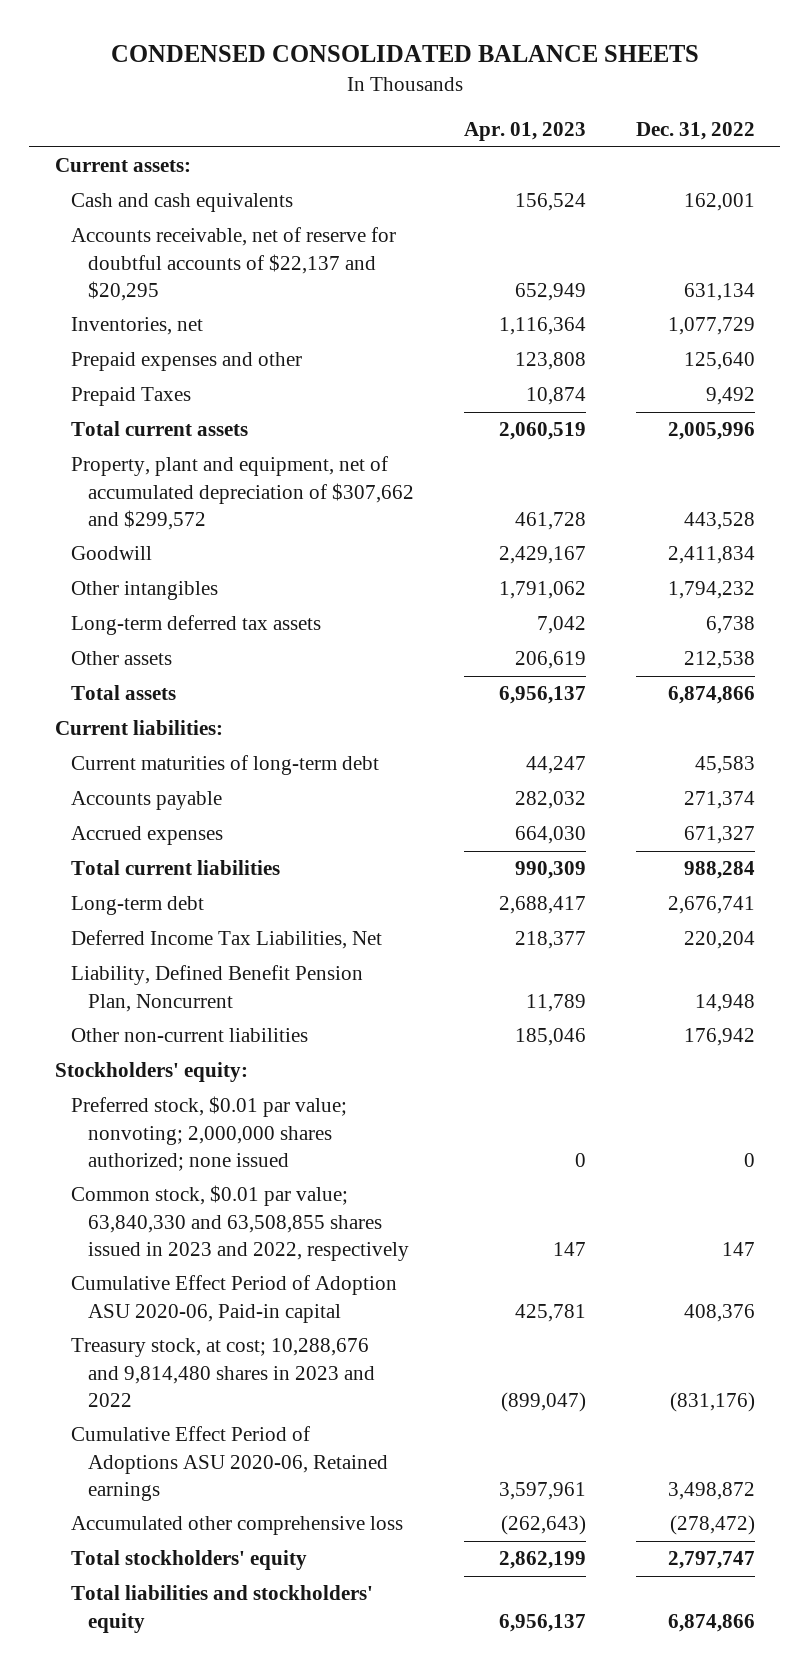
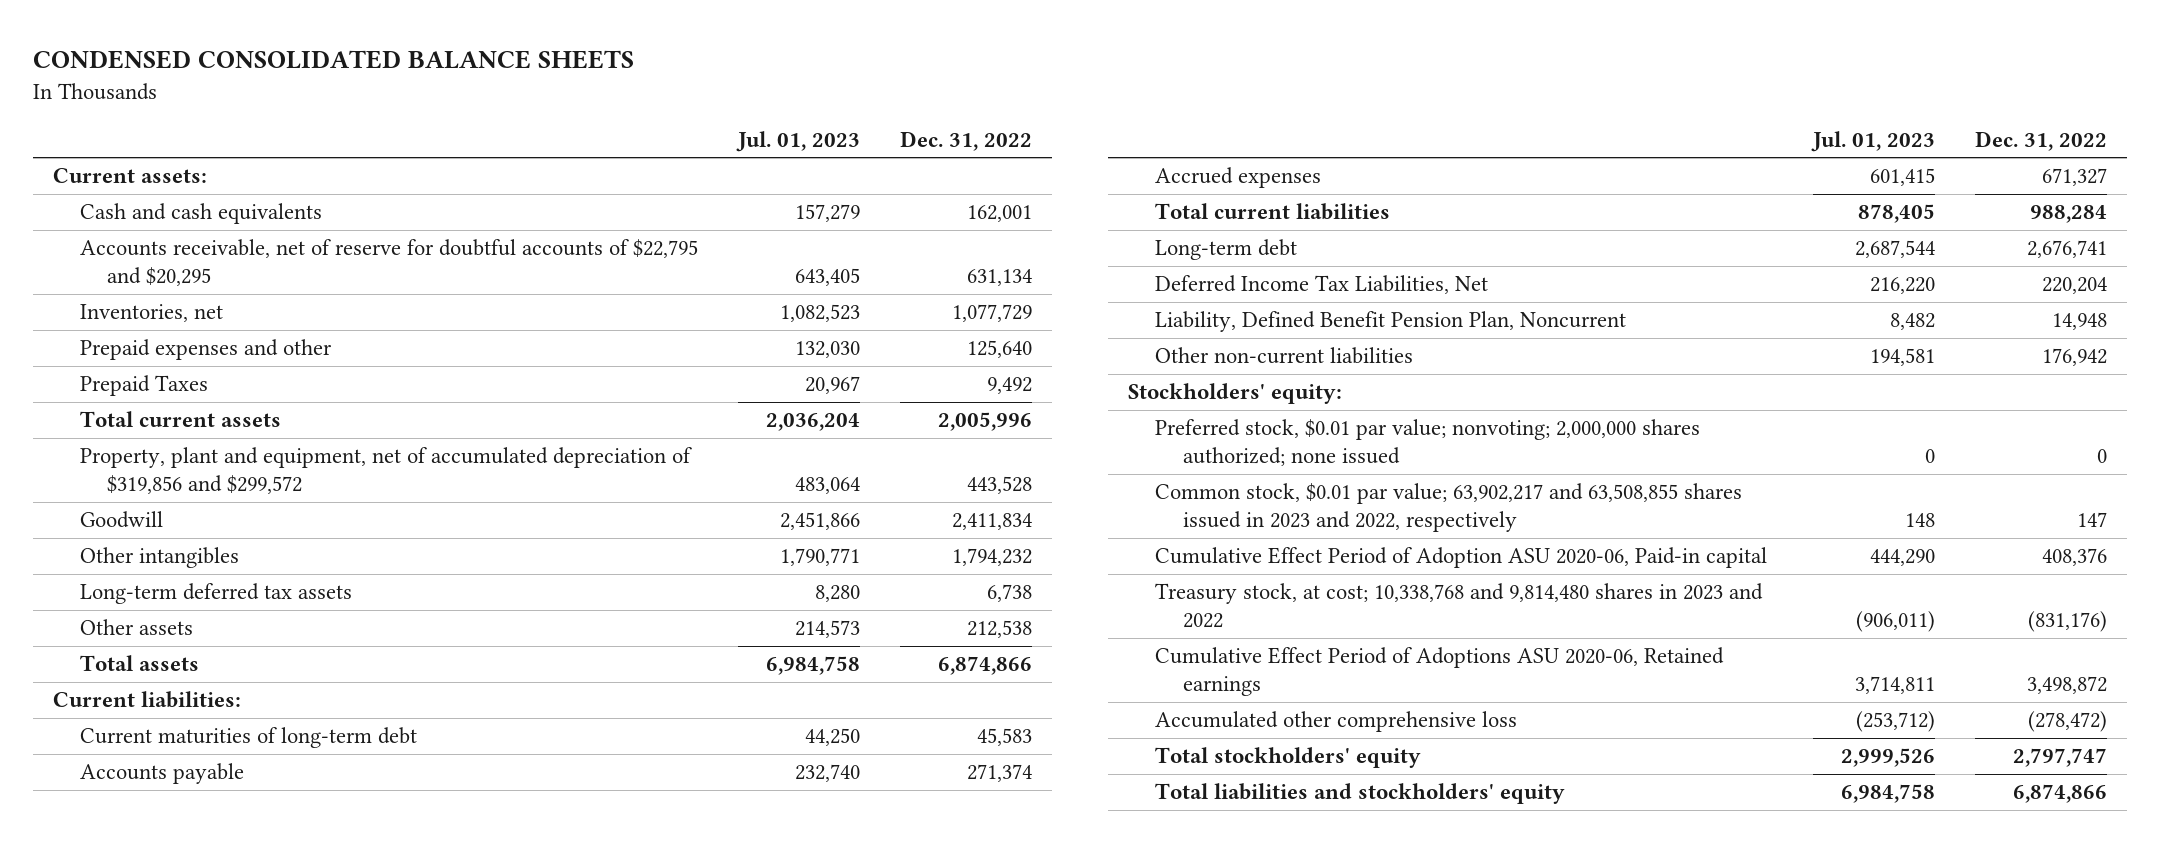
- | Apr. 01, 2023 | Dec. 31, 2022
+ | Jul. 01, 2023 | Dec. 31, 2022
- Accounts receivable, net of reserve for doubtful accounts of $22,137 and $20,295 | 652,949 | 631,134
+ Accounts receivable, net of reserve for doubtful accounts of $22,795 and $20,295 | 643,405 | 631,134
- Property, plant and equipment, net of accumulated depreciation of $307,662 and $299,572 | 461,728 | 443,528
+ Property, plant and equipment, net of accumulated depreciation of $319,856 and $299,572 | 483,064 | 443,528
- Common stock, $0.01 par value; 63,840,330 and 63,508,855 shares issued in 2023 and 2022, respectively | 147 | 147
+ Common stock, $0.01 par value; 63,902,217 and 63,508,855 shares issued in 2023 and 2022, respectively | 148 | 147
- Treasury stock, at cost; 10,288,676 and 9,814,480 shares in 2023 and 2022 | (899,047) | (831,176)
+ Treasury stock, at cost; 10,338,768 and 9,814,480 shares in 2023 and 2022 | (906,011) | (831,176)

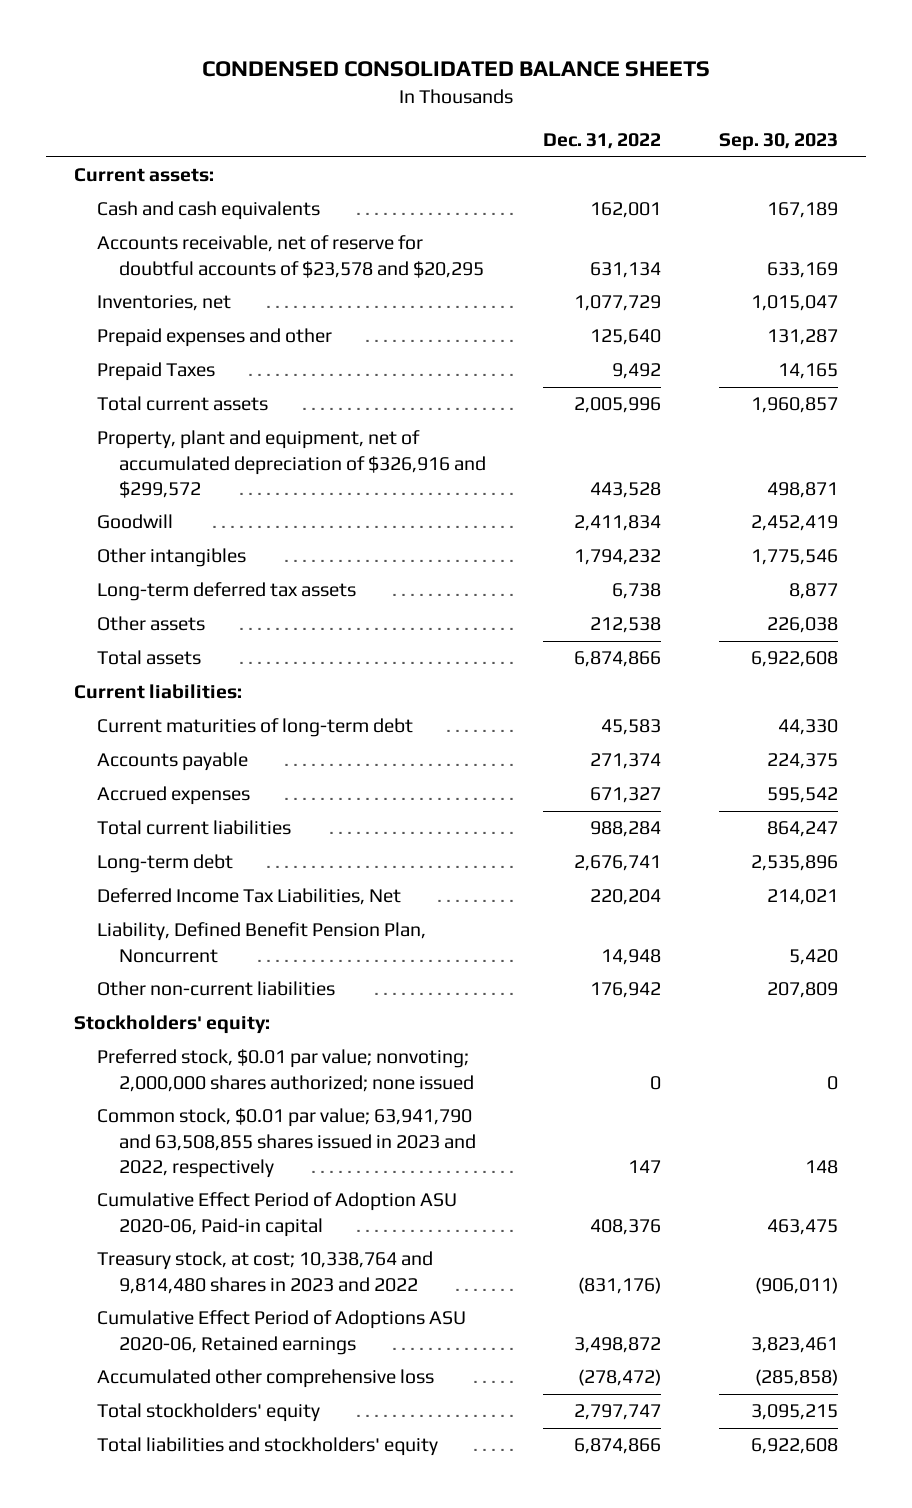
- | Jul. 01, 2023 | Dec. 31, 2022
+ | Dec. 31, 2022 | Sep. 30, 2023
- Accounts receivable, net of reserve for doubtful accounts of $22,795 and $20,295 | 643,405 | 631,134
+ Accounts receivable, net of reserve for doubtful accounts of $23,578 and $20,295 | 631,134 | 633,169
- Property, plant and equipment, net of accumulated depreciation of $319,856 and $299,572 | 483,064 | 443,528
+ Property, plant and equipment, net of accumulated depreciation of $326,916 and $299,572 | 443,528 | 498,871
- Common stock, $0.01 par value; 63,902,217 and 63,508,855 shares issued in 2023 and 2022, respectively | 148 | 147
+ Common stock, $0.01 par value; 63,941,790 and 63,508,855 shares issued in 2023 and 2022, respectively | 147 | 148
- Treasury stock, at cost; 10,338,768 and 9,814,480 shares in 2023 and 2022 | (906,011) | (831,176)
+ Treasury stock, at cost; 10,338,764 and 9,814,480 shares in 2023 and 2022 | (831,176) | (906,011)

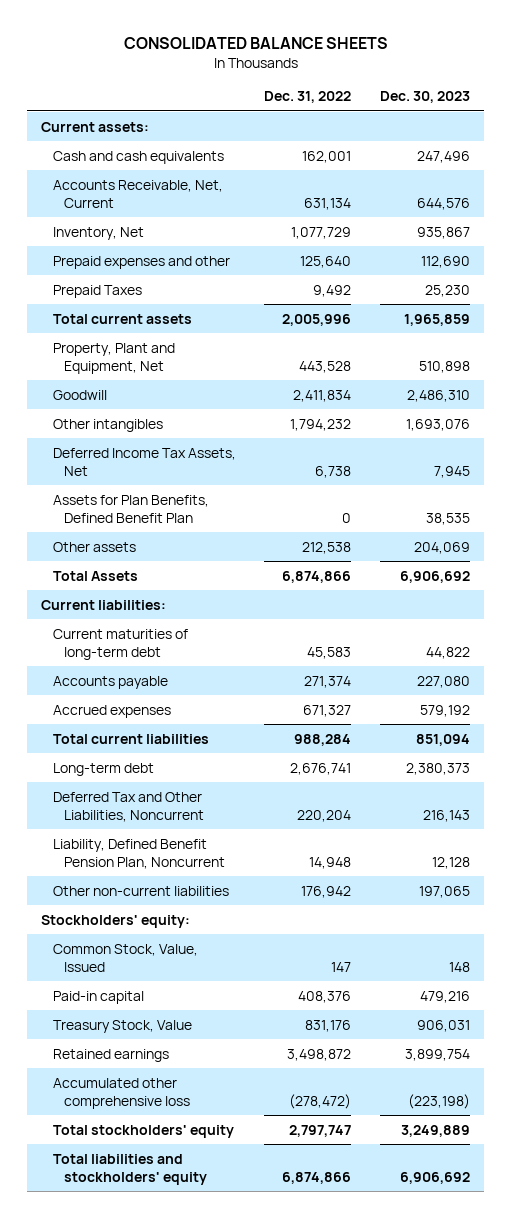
- CONDENSED CONSOLIDATED BALANCE SHEETS
+ CONSOLIDATED BALANCE SHEETS
- | Dec. 31, 2022 | Sep. 30, 2023
+ | Dec. 31, 2022 | Dec. 30, 2023
- Accounts receivable, net of reserve for doubtful accounts of $23,578 and $20,295 | 631,134 | 633,169
- Inventories, net | 1,077,729 | 1,015,047
+ Accounts Receivable, Net, Current | 631,134 | 644,576
+ Inventory, Net | 1,077,729 | 935,867
- Property, plant and equipment, net of accumulated depreciation of $326,916 and $299,572 | 443,528 | 498,871
+ Property, Plant and Equipment, Net | 443,528 | 510,898
- Long-term deferred tax assets | 6,738 | 8,877
+ Deferred Income Tax Assets, Net | 6,738 | 7,945
+ Assets for Plan Benefits, Defined Benefit Plan | 0 | 38,535
- Total assets | 6,874,866 | 6,922,608
+ Total Assets | 6,874,866 | 6,906,692
- Deferred Income Tax Liabilities, Net | 220,204 | 214,021
+ Deferred Tax and Other Liabilities, Noncurrent | 220,204 | 216,143
- Preferred stock, $0.01 par value; nonvoting; 2,000,000 shares authorized; none issued | 0 | 0
- Common stock, $0.01 par value; 63,941,790 and 63,508,855 shares issued in 2023 and 2022, respectively | 147 | 148
- Cumulative Effect Period of Adoption ASU 2020-06, Paid-in capital | 408,376 | 463,475
- Treasury stock, at cost; 10,338,764 and 9,814,480 shares in 2023 and 2022 | (831,176) | (906,011)
- Cumulative Effect Period of Adoptions ASU 2020-06, Retained earnings | 3,498,872 | 3,823,461
+ Common Stock, Value, Issued | 147 | 148
+ Paid-in capital | 408,376 | 479,216
+ Treasury Stock, Value | 831,176 | 906,031
+ Retained earnings | 3,498,872 | 3,899,754

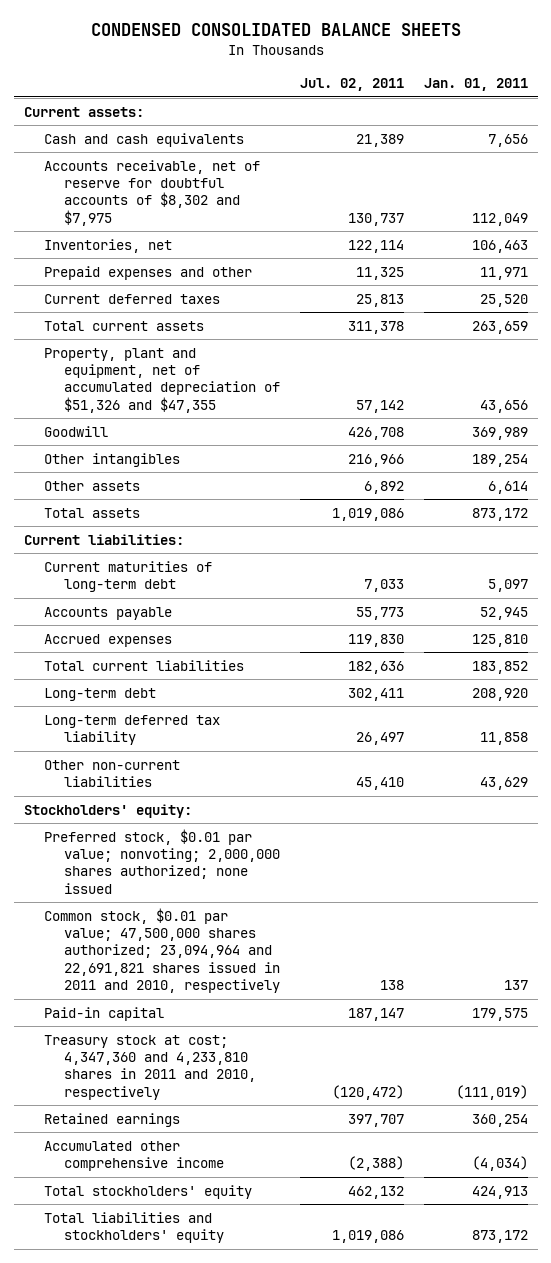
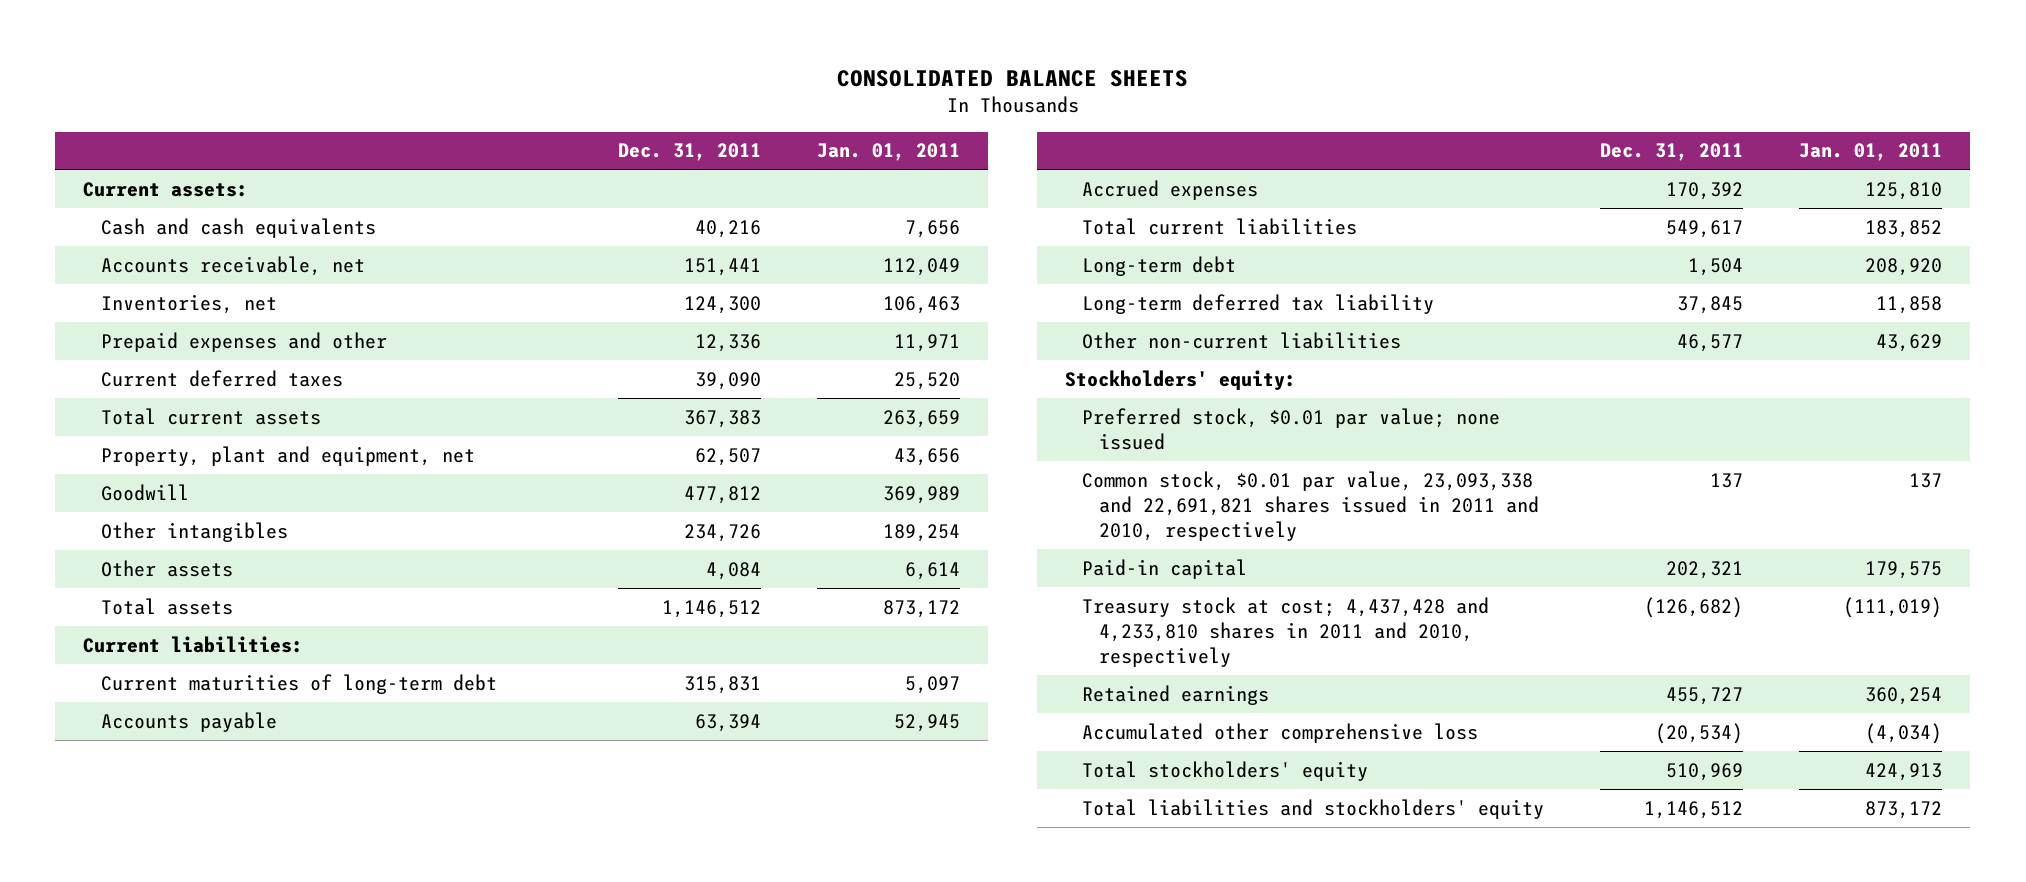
- CONDENSED CONSOLIDATED BALANCE SHEETS
+ CONSOLIDATED BALANCE SHEETS
- | Jul. 02, 2011 | Jan. 01, 2011
+ | Dec. 31, 2011 | Jan. 01, 2011
- Accounts receivable, net of reserve for doubtful accounts of $8,302 and $7,975 | 130,737 | 112,049
+ Accounts receivable, net | 151,441 | 112,049
- Property, plant and equipment, net of accumulated depreciation of $51,326 and $47,355 | 57,142 | 43,656
+ Property, plant and equipment, net | 62,507 | 43,656
- Preferred stock, $0.01 par value; nonvoting; 2,000,000 shares authorized; none issued
- Common stock, $0.01 par value; 47,500,000 shares authorized; 23,094,964 and 22,691,821 shares issued in 2011 and 2010, respectively | 138 | 137
+ Preferred stock, $0.01 par value; none issued
+ Common stock, $0.01 par value, 23,093,338 and 22,691,821 shares issued in 2011 and 2010, respectively | 137 | 137
- Treasury stock at cost; 4,347,360 and 4,233,810 shares in 2011 and 2010, respectively | (120,472) | (111,019)
+ Treasury stock at cost; 4,437,428 and 4,233,810 shares in 2011 and 2010, respectively | (126,682) | (111,019)
- Accumulated other comprehensive income | (2,388) | (4,034)
+ Accumulated other comprehensive loss | (20,534) | (4,034)

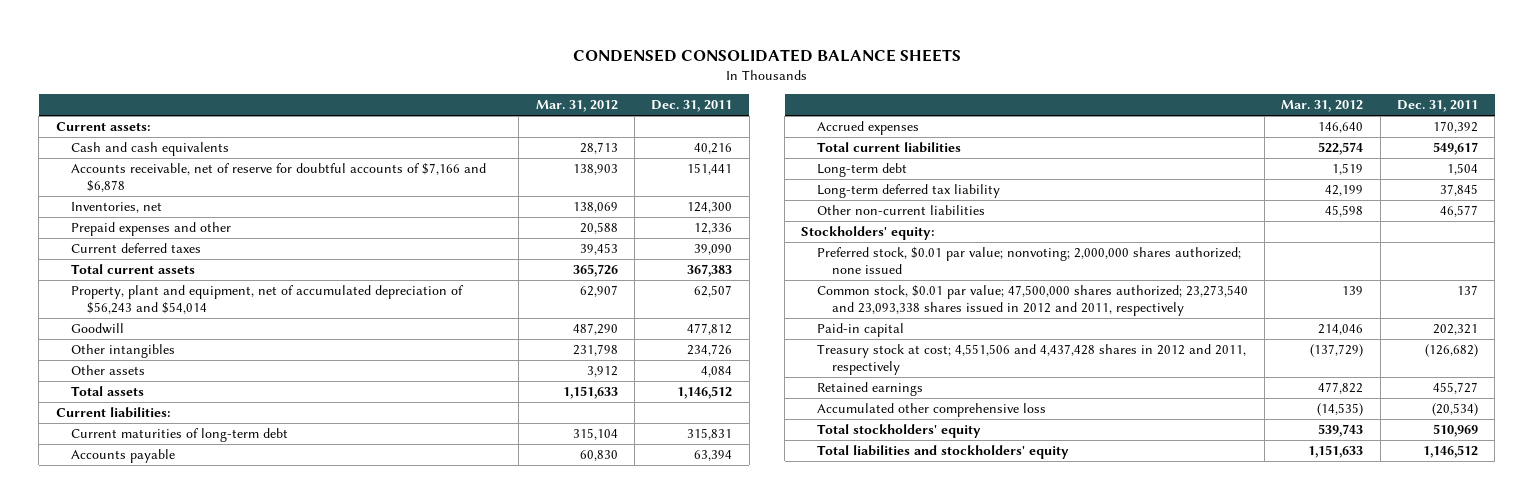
- CONSOLIDATED BALANCE SHEETS
+ CONDENSED CONSOLIDATED BALANCE SHEETS
- | Dec. 31, 2011 | Jan. 01, 2011
+ | Mar. 31, 2012 | Dec. 31, 2011
- Accounts receivable, net | 151,441 | 112,049
+ Accounts receivable, net of reserve for doubtful accounts of $7,166 and $6,878 | 138,903 | 151,441
- Property, plant and equipment, net | 62,507 | 43,656
+ Property, plant and equipment, net of accumulated depreciation of $56,243 and $54,014 | 62,907 | 62,507
- Preferred stock, $0.01 par value; none issued
- Common stock, $0.01 par value, 23,093,338 and 22,691,821 shares issued in 2011 and 2010, respectively | 137 | 137
+ Preferred stock, $0.01 par value; nonvoting; 2,000,000 shares authorized; none issued
+ Common stock, $0.01 par value; 47,500,000 shares authorized; 23,273,540 and 23,093,338 shares issued in 2012 and 2011, respectively | 139 | 137
- Treasury stock at cost; 4,437,428 and 4,233,810 shares in 2011 and 2010, respectively | (126,682) | (111,019)
+ Treasury stock at cost; 4,551,506 and 4,437,428 shares in 2012 and 2011, respectively | (137,729) | (126,682)

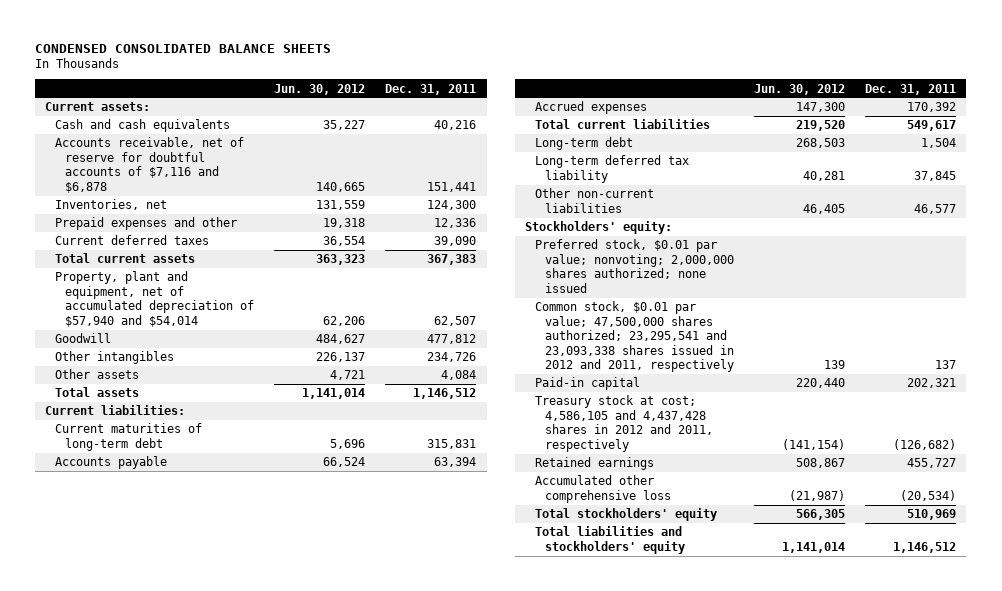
- | Mar. 31, 2012 | Dec. 31, 2011
+ | Jun. 30, 2012 | Dec. 31, 2011
- Accounts receivable, net of reserve for doubtful accounts of $7,166 and $6,878 | 138,903 | 151,441
+ Accounts receivable, net of reserve for doubtful accounts of $7,116 and $6,878 | 140,665 | 151,441
- Property, plant and equipment, net of accumulated depreciation of $56,243 and $54,014 | 62,907 | 62,507
+ Property, plant and equipment, net of accumulated depreciation of $57,940 and $54,014 | 62,206 | 62,507
- Common stock, $0.01 par value; 47,500,000 shares authorized; 23,273,540 and 23,093,338 shares issued in 2012 and 2011, respectively | 139 | 137
+ Common stock, $0.01 par value; 47,500,000 shares authorized; 23,295,541 and 23,093,338 shares issued in 2012 and 2011, respectively | 139 | 137
- Treasury stock at cost; 4,551,506 and 4,437,428 shares in 2012 and 2011, respectively | (137,729) | (126,682)
+ Treasury stock at cost; 4,586,105 and 4,437,428 shares in 2012 and 2011, respectively | (141,154) | (126,682)

